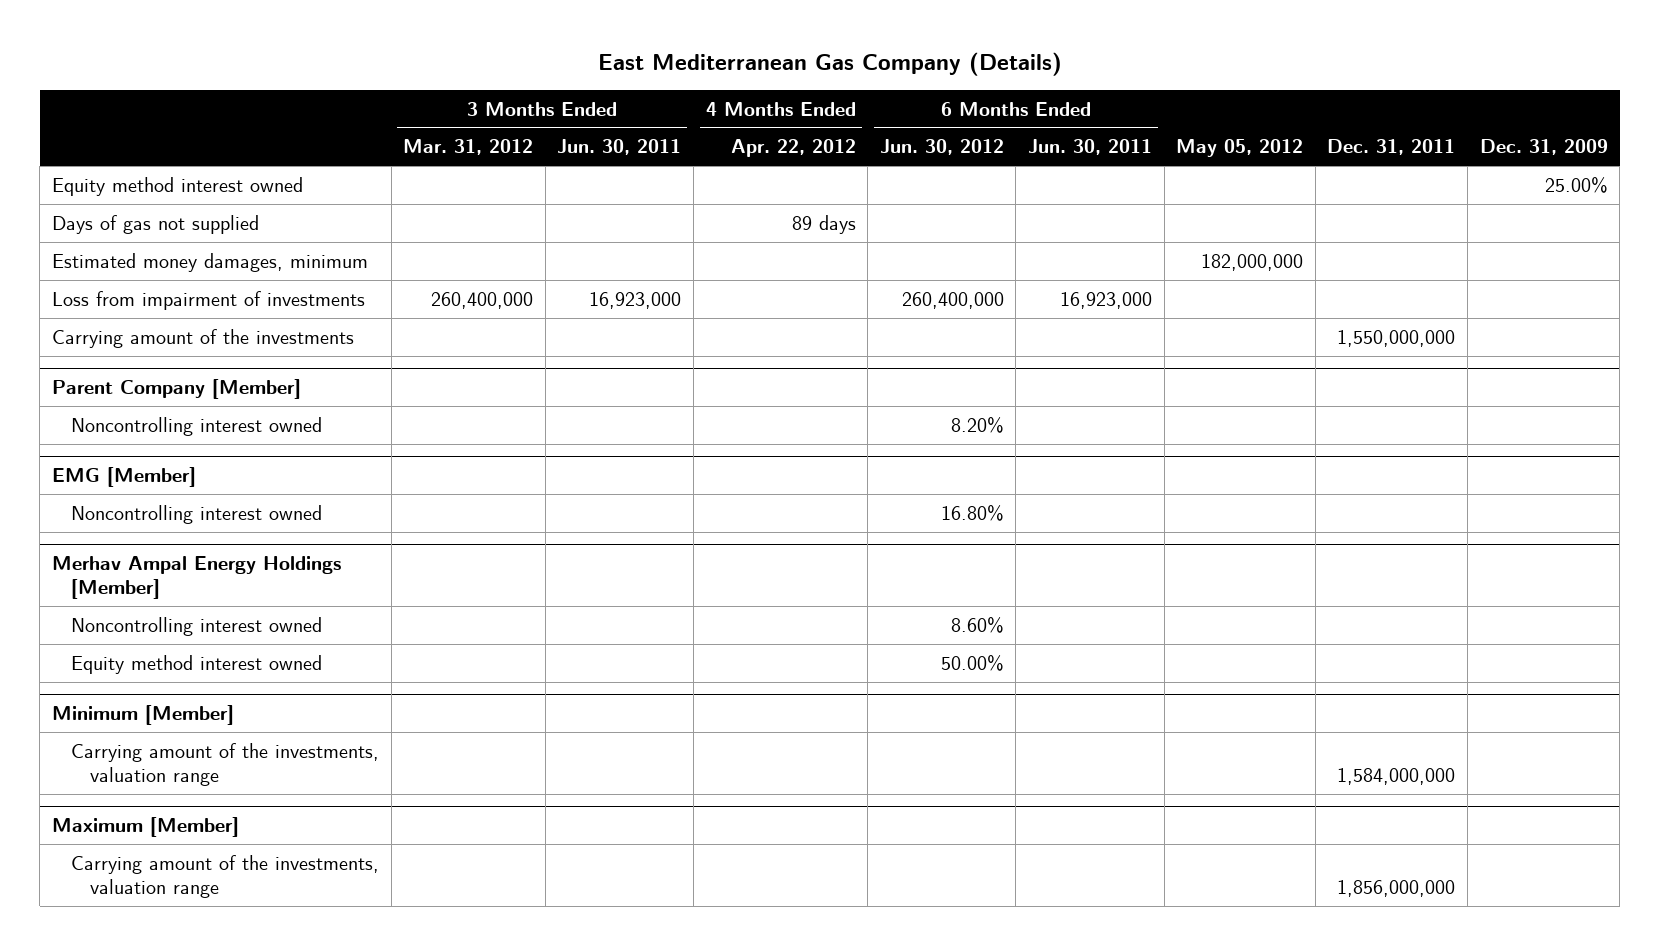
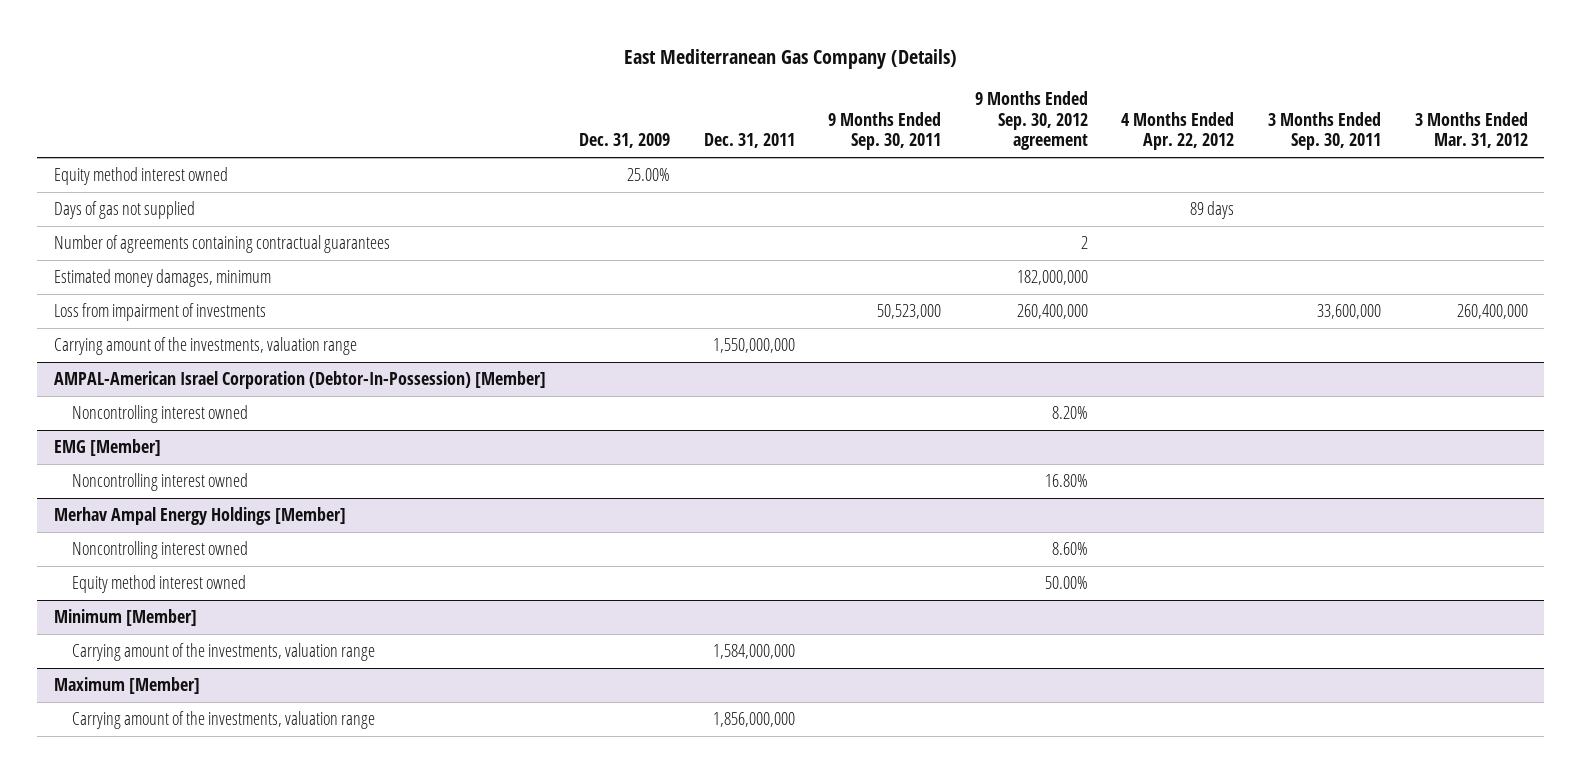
- | 3 Months Ended Mar. 31, 2012 | 3 Months Ended Jun. 30, 2011 | 4 Months Ended Apr. 22, 2012 | 6 Months Ended Jun. 30, 2012 | 6 Months Ended Jun. 30, 2011 | May 05, 2012 | Dec. 31, 2011 | Dec. 31, 2009
+ | Dec. 31, 2009 | Dec. 31, 2011 | 9 Months Ended Sep. 30, 2011 | 9 Months Ended Sep. 30, 2012 agreement | 4 Months Ended Apr. 22, 2012 | 3 Months Ended Sep. 30, 2011 | 3 Months Ended Mar. 31, 2012
+ Number of agreements containing contractual guarantees | | | | 2 | | |
- Carrying amount of the investments | | | | | | | 1,550,000,000 |
- Parent Company [Member]
- Noncontrolling interest owned | | | | 8.20% | | | |
+ Carrying amount of the investments, valuation range | | 1,550,000,000 | | | | |
+ AMPAL-American Israel Corporation (Debtor-In-Possession) [Member]
+ Noncontrolling interest owned | | | | 8.20% | | |

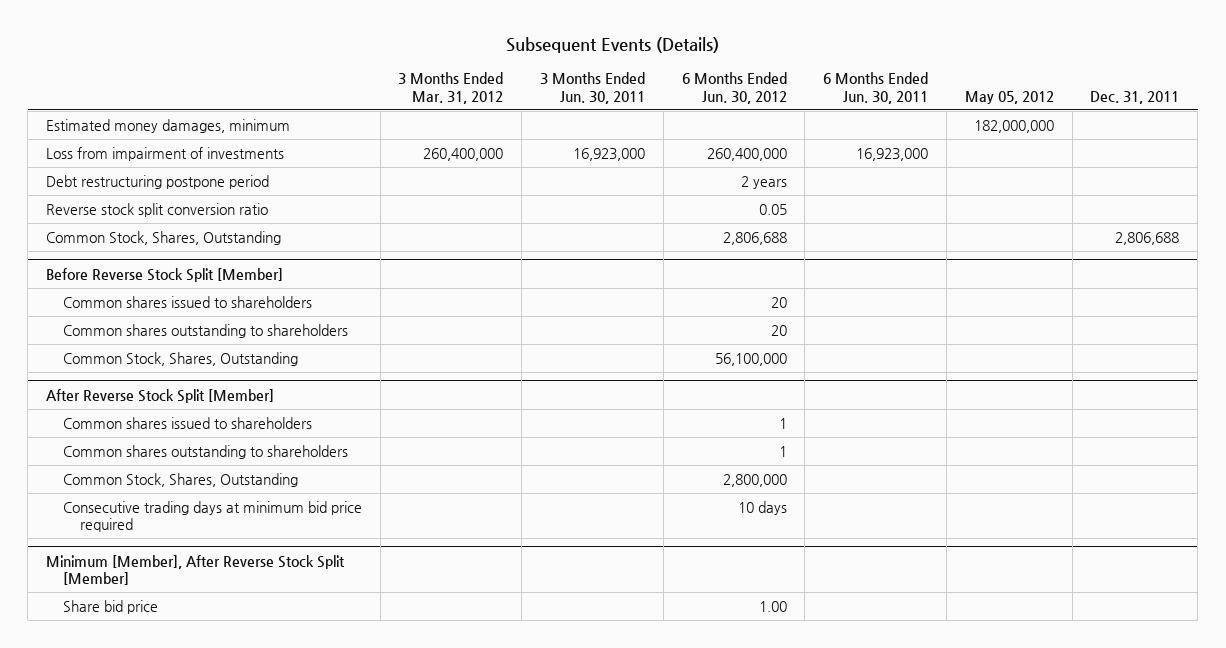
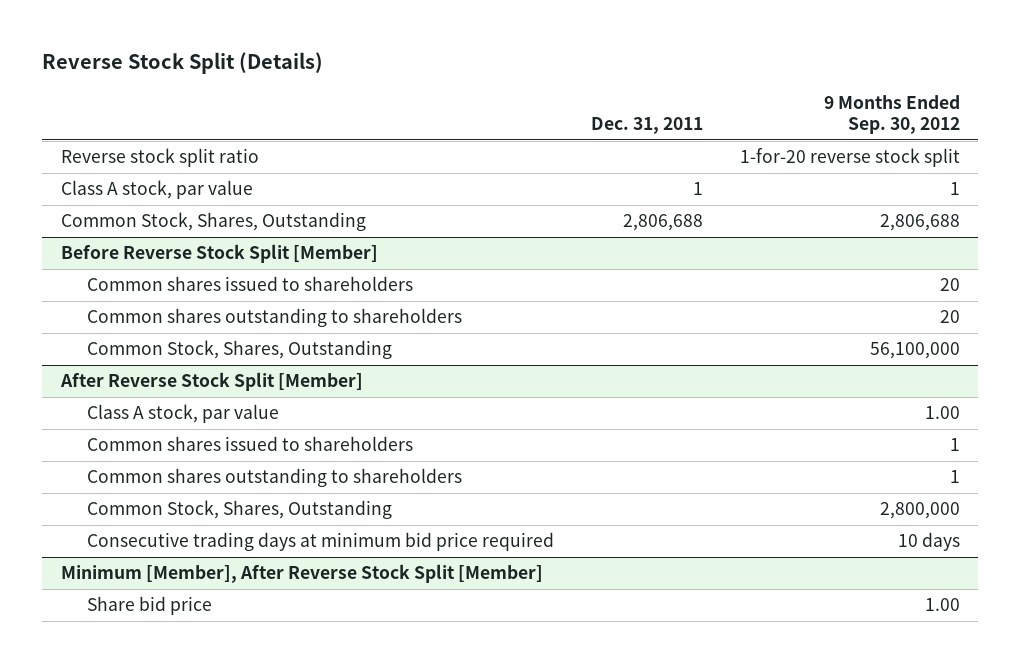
- Subsequent Events (Details)
+ Reverse Stock Split (Details)
- | 3 Months Ended Mar. 31, 2012 | 3 Months Ended Jun. 30, 2011 | 6 Months Ended Jun. 30, 2012 | 6 Months Ended Jun. 30, 2011 | May 05, 2012 | Dec. 31, 2011
+ | Dec. 31, 2011 | 9 Months Ended Sep. 30, 2012
- Estimated money damages, minimum | | | | | 182,000,000 |
- Loss from impairment of investments | 260,400,000 | 16,923,000 | 260,400,000 | 16,923,000 | |
- Debt restructuring postpone period | | | 2 years | | |
- Reverse stock split conversion ratio | | | 0.05 | | |
+ Reverse stock split ratio | | 1-for-20 reverse stock split
+ Class A stock, par value | 1 | 1
@ After Reverse Stock Split [Member]
+ Class A stock, par value | | 1.00

